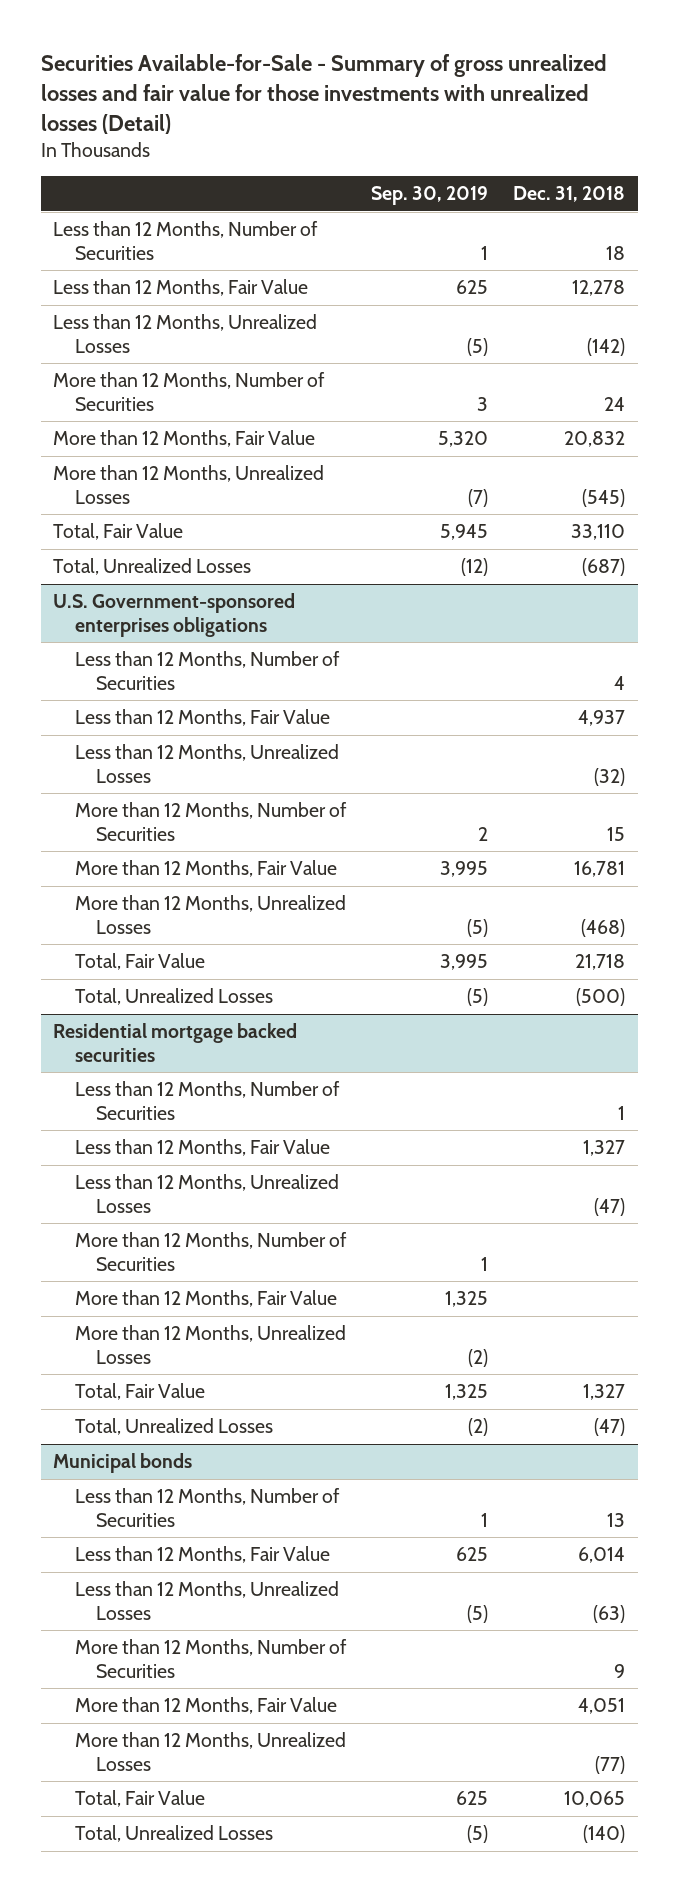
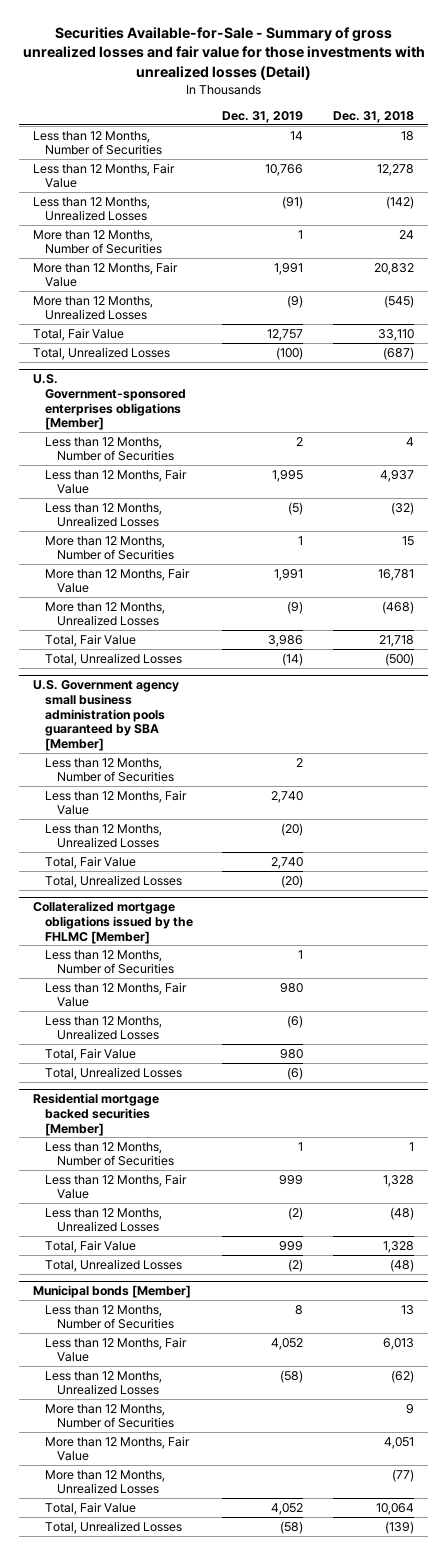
- | Sep. 30, 2019 | Dec. 31, 2018
+ | Dec. 31, 2019 | Dec. 31, 2018
- U.S. Government-sponsored enterprises obligations
+ U.S. Government-sponsored enterprises obligations [Member]
- Residential mortgage backed securities
+ U.S. Government agency small business administration pools guaranteed by SBA [Member]
+ Less than 12 Months, Number of Securities | 2 |
+ Less than 12 Months, Fair Value | 2,740 |
+ Less than 12 Months, Unrealized Losses | (20) |
+ Total, Fair Value | 2,740 |
+ Total, Unrealized Losses | (20) |
+ Collateralized mortgage obligations issued by the FHLMC [Member]
+ Less than 12 Months, Number of Securities | 1 |
+ Less than 12 Months, Fair Value | 980 |
+ Less than 12 Months, Unrealized Losses | (6) |
+ Total, Fair Value | 980 |
+ Total, Unrealized Losses | (6) |
+ Residential mortgage backed securities [Member]
- Less than 12 Months, Fair Value | | 1,327
- Less than 12 Months, Unrealized Losses | | (47)
- More than 12 Months, Number of Securities | 1 |
- More than 12 Months, Fair Value | 1,325 |
- More than 12 Months, Unrealized Losses | (2) |
- Total, Fair Value | 1,325 | 1,327
- Total, Unrealized Losses | (2) | (47)
- Municipal bonds
+ Less than 12 Months, Fair Value | 999 | 1,328
+ Less than 12 Months, Unrealized Losses | (2) | (48)
+ Total, Fair Value | 999 | 1,328
+ Total, Unrealized Losses | (2) | (48)
+ Municipal bonds [Member]
- Less than 12 Months, Fair Value | 625 | 6,014
- Less than 12 Months, Unrealized Losses | (5) | (63)
+ Less than 12 Months, Fair Value | 4,052 | 6,013
+ Less than 12 Months, Unrealized Losses | (58) | (62)
- Total, Fair Value | 625 | 10,065
- Total, Unrealized Losses | (5) | (140)
+ Total, Fair Value | 4,052 | 10,064
+ Total, Unrealized Losses | (58) | (139)

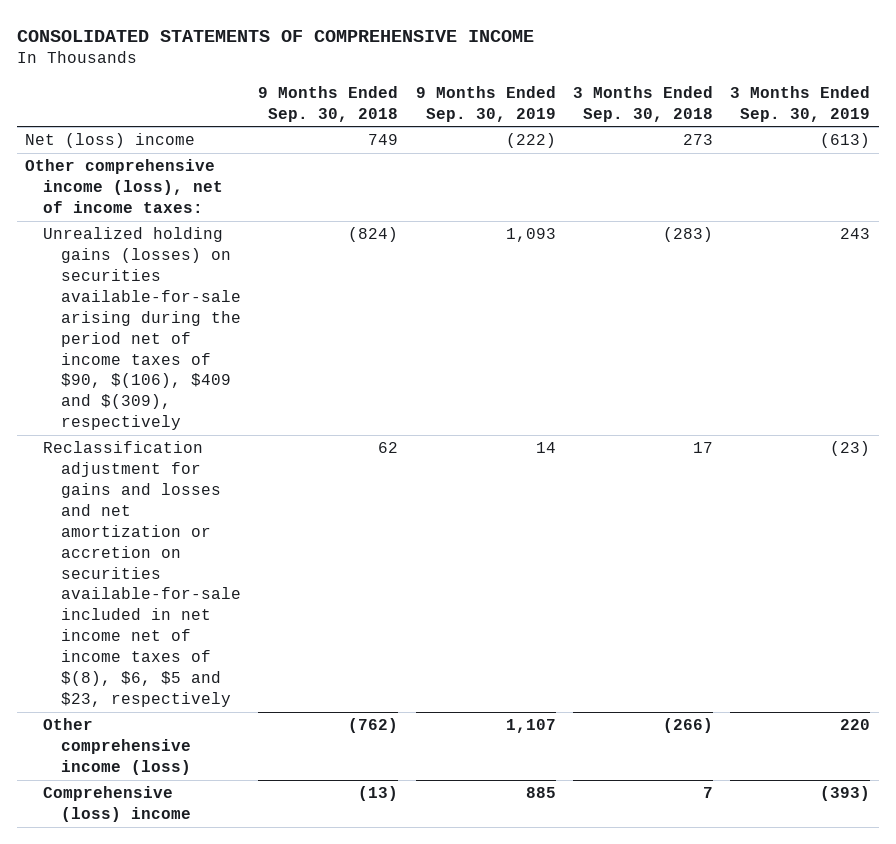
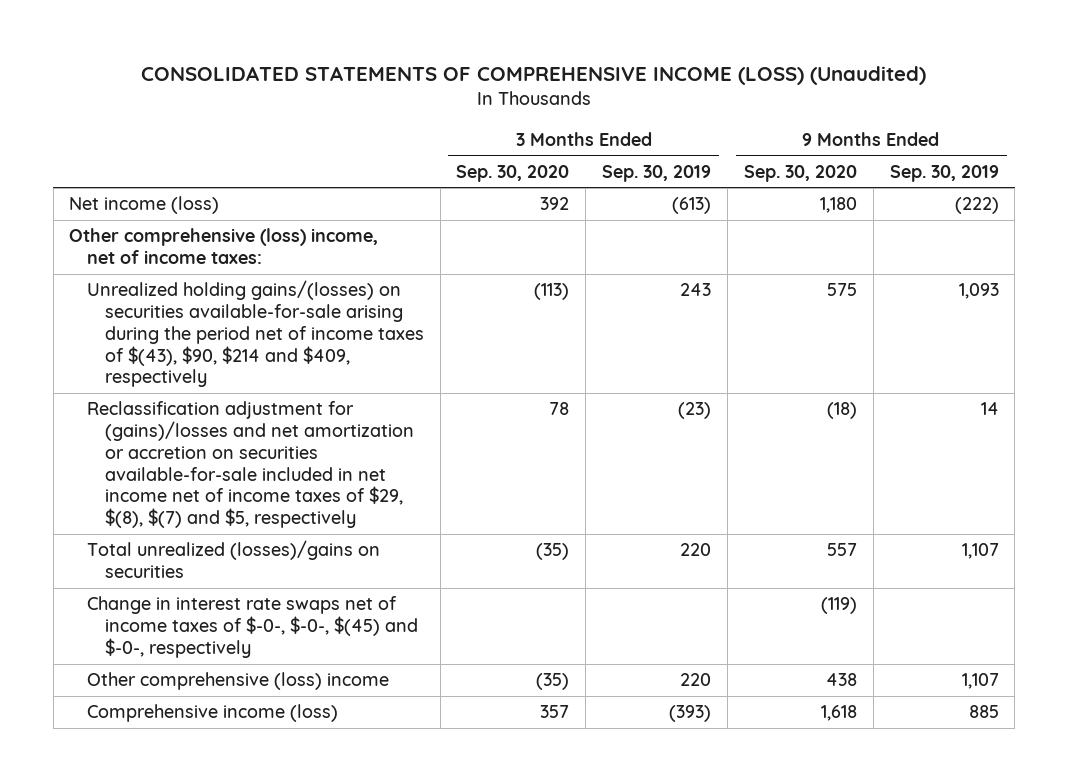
- CONSOLIDATED STATEMENTS OF COMPREHENSIVE INCOME
+ CONSOLIDATED STATEMENTS OF COMPREHENSIVE INCOME (LOSS) (Unaudited)
- | 9 Months Ended Sep. 30, 2018 | 9 Months Ended Sep. 30, 2019 | 3 Months Ended Sep. 30, 2018 | 3 Months Ended Sep. 30, 2019
+ | 3 Months Ended Sep. 30, 2020 | 3 Months Ended Sep. 30, 2019 | 9 Months Ended Sep. 30, 2020 | 9 Months Ended Sep. 30, 2019
- Net (loss) income | 749 | (222) | 273 | (613)
- Other comprehensive income (loss), net of income taxes:
- Unrealized holding gains (losses) on securities available-for-sale arising during the period net of income taxes of $90, $(106), $409 and $(309), respectively | (824) | 1,093 | (283) | 243
- Reclassification adjustment for gains and losses and net amortization or accretion on securities available-for-sale included in net income net of income taxes of $(8), $6, $5 and $23, respectively | 62 | 14 | 17 | (23)
- Other comprehensive income (loss) | (762) | 1,107 | (266) | 220
- Comprehensive (loss) income | (13) | 885 | 7 | (393)
+ Net income (loss) | 392 | (613) | 1,180 | (222)
+ Other comprehensive (loss) income, net of income taxes:
+ Unrealized holding gains/(losses) on securities available-for-sale arising during the period net of income taxes of $(43), $90, $214 and $409, respectively | (113) | 243 | 575 | 1,093
+ Reclassification adjustment for (gains)/losses and net amortization or accretion on securities available-for-sale included in net income net of income taxes of $29, $(8), $(7) and $5, respectively | 78 | (23) | (18) | 14
+ Total unrealized (losses)/gains on securities | (35) | 220 | 557 | 1,107
+ Change in interest rate swaps net of income taxes of $-0-, $-0-, $(45) and $-0-, respectively | | | (119) |
+ Other comprehensive (loss) income | (35) | 220 | 438 | 1,107
+ Comprehensive income (loss) | 357 | (393) | 1,618 | 885

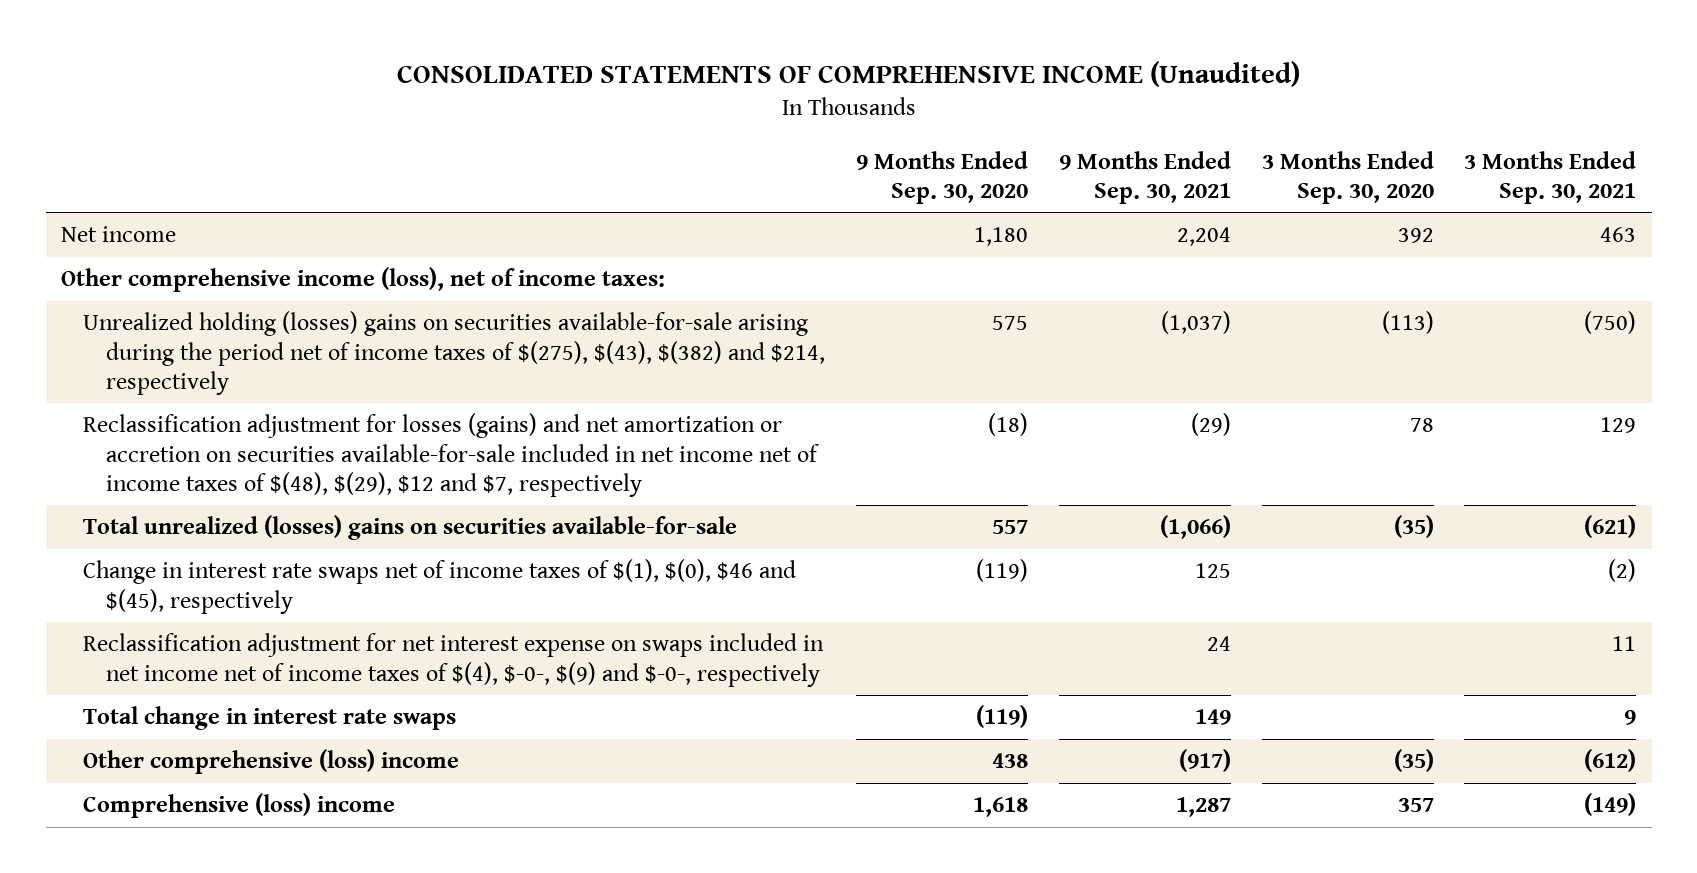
- CONSOLIDATED STATEMENTS OF COMPREHENSIVE INCOME (LOSS) (Unaudited)
+ CONSOLIDATED STATEMENTS OF COMPREHENSIVE INCOME (Unaudited)
- | 3 Months Ended Sep. 30, 2020 | 3 Months Ended Sep. 30, 2019 | 9 Months Ended Sep. 30, 2020 | 9 Months Ended Sep. 30, 2019
+ | 9 Months Ended Sep. 30, 2020 | 9 Months Ended Sep. 30, 2021 | 3 Months Ended Sep. 30, 2020 | 3 Months Ended Sep. 30, 2021
- Net income (loss) | 392 | (613) | 1,180 | (222)
- Other comprehensive (loss) income, net of income taxes:
- Unrealized holding gains/(losses) on securities available-for-sale arising during the period net of income taxes of $(43), $90, $214 and $409, respectively | (113) | 243 | 575 | 1,093
- Reclassification adjustment for (gains)/losses and net amortization or accretion on securities available-for-sale included in net income net of income taxes of $29, $(8), $(7) and $5, respectively | 78 | (23) | (18) | 14
- Total unrealized (losses)/gains on securities | (35) | 220 | 557 | 1,107
- Change in interest rate swaps net of income taxes of $-0-, $-0-, $(45) and $-0-, respectively | | | (119) |
+ Net income | 1,180 | 2,204 | 392 | 463
+ Other comprehensive income (loss), net of income taxes:
+ Unrealized holding (losses) gains on securities available-for-sale arising during the period net of income taxes of $(275), $(43), $(382) and $214, respectively | 575 | (1,037) | (113) | (750)
+ Reclassification adjustment for losses (gains) and net amortization or accretion on securities available-for-sale included in net income net of income taxes of $(48), $(29), $12 and $7, respectively | (18) | (29) | 78 | 129
+ Total unrealized (losses) gains on securities available-for-sale | 557 | (1,066) | (35) | (621)
+ Change in interest rate swaps net of income taxes of $(1), $(0), $46 and $(45), respectively | (119) | 125 | | (2)
+ Reclassification adjustment for net interest expense on swaps included in net income net of income taxes of $(4), $-0-, $(9) and $-0-, respectively | | 24 | | 11
+ Total change in interest rate swaps | (119) | 149 | | 9
- Comprehensive income (loss) | 357 | (393) | 1,618 | 885
+ Comprehensive (loss) income | 1,618 | 1,287 | 357 | (149)

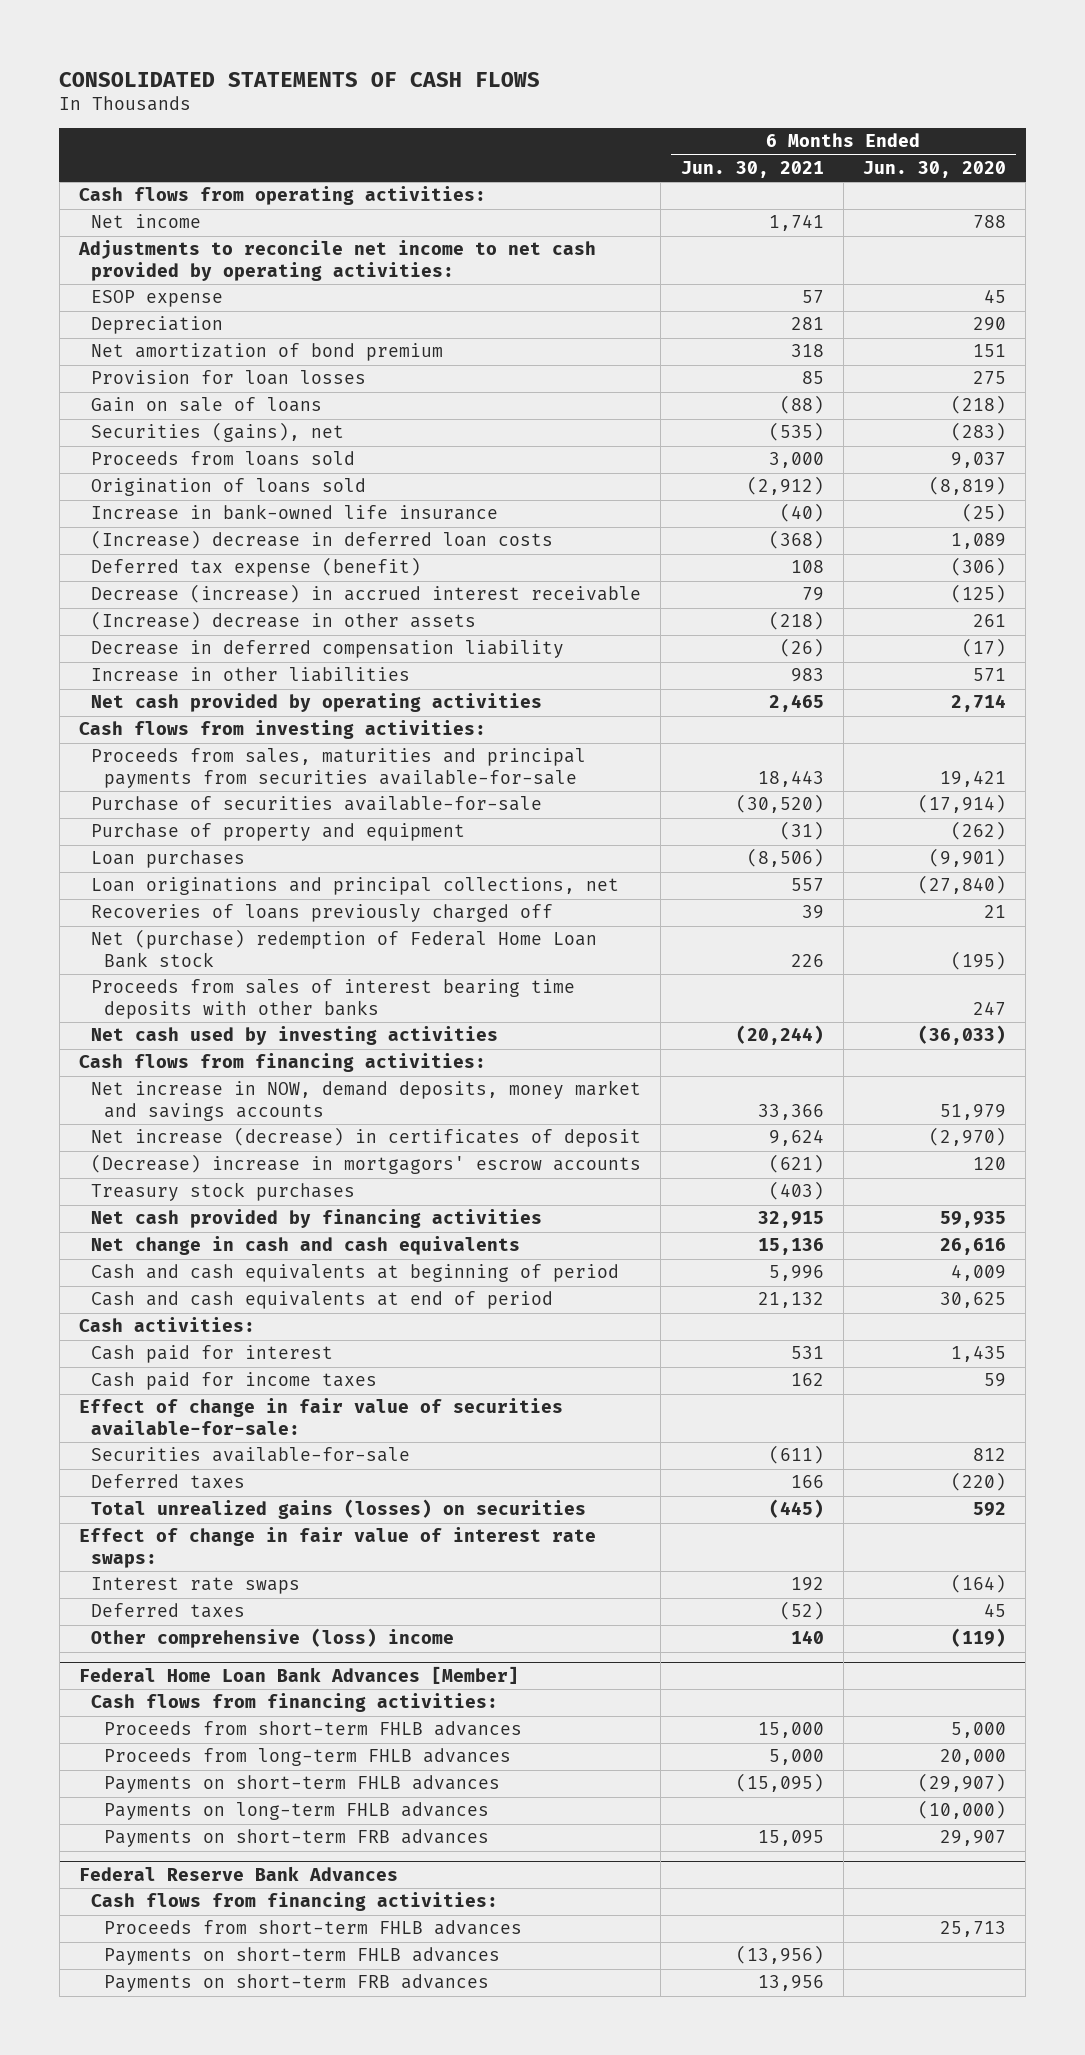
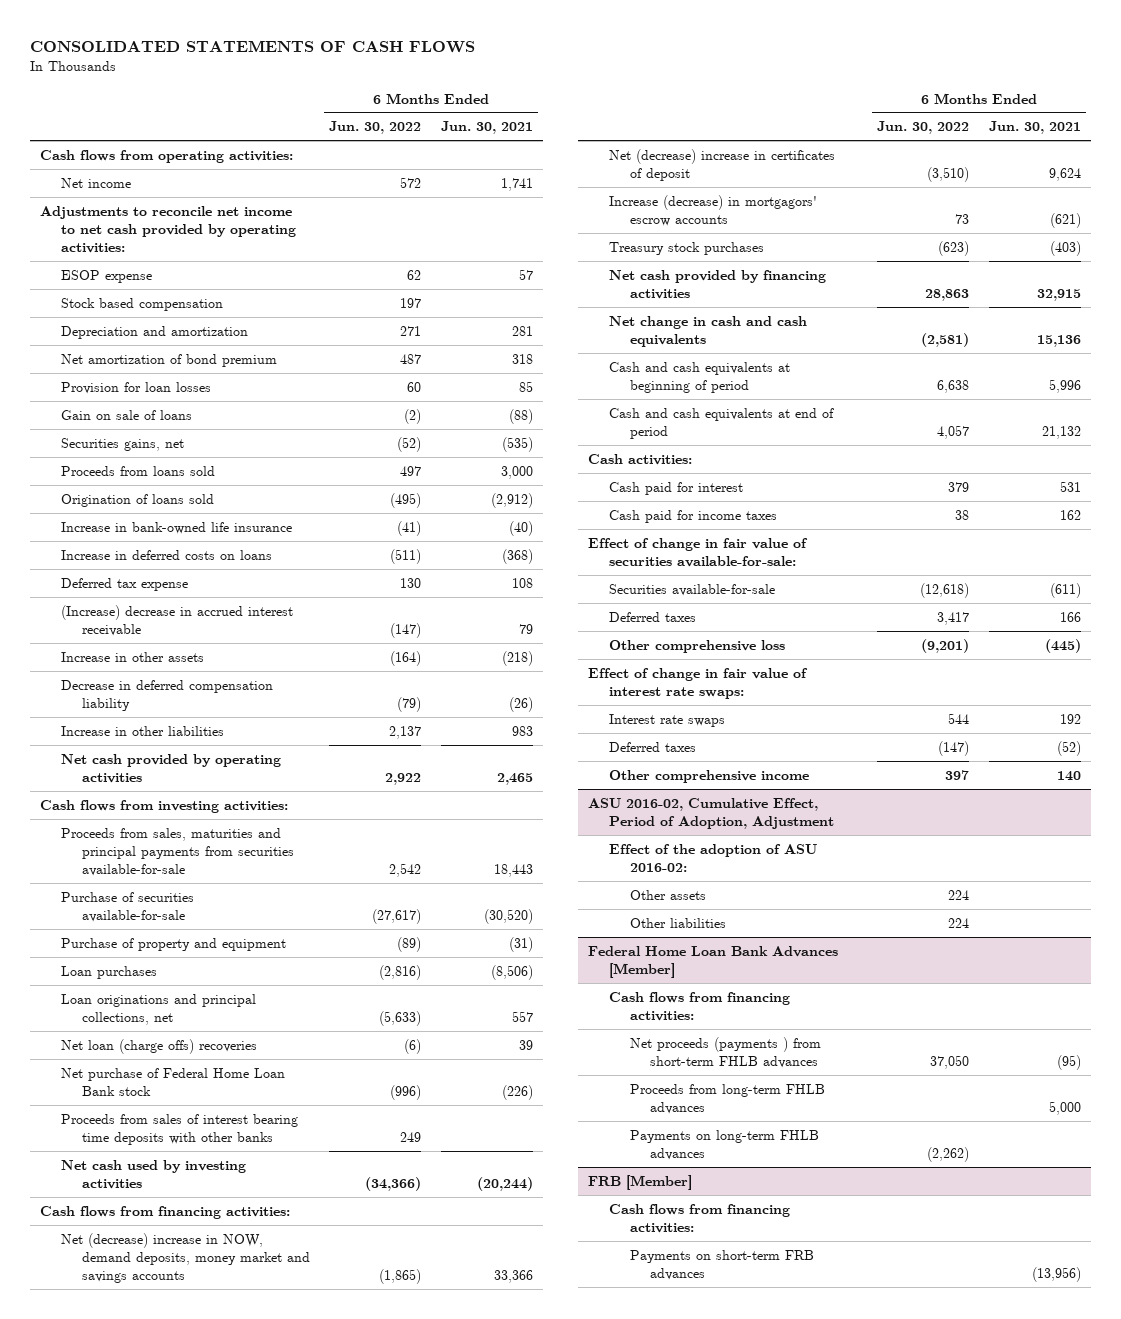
- | 6 Months Ended Jun. 30, 2021 | 6 Months Ended Jun. 30, 2020
+ | 6 Months Ended Jun. 30, 2022 | 6 Months Ended Jun. 30, 2021
- Depreciation | 281 | 290
+ Stock based compensation | 197 |
+ Depreciation and amortization | 271 | 281
- Securities (gains), net | (535) | (283)
+ Securities gains, net | (52) | (535)
- (Increase) decrease in deferred loan costs | (368) | 1,089
- Deferred tax expense (benefit) | 108 | (306)
- Decrease (increase) in accrued interest receivable | 79 | (125)
- (Increase) decrease in other assets | (218) | 261
+ Increase in deferred costs on loans | (511) | (368)
+ Deferred tax expense | 130 | 108
+ (Increase) decrease in accrued interest receivable | (147) | 79
+ Increase in other assets | (164) | (218)
- Recoveries of loans previously charged off | 39 | 21
- Net (purchase) redemption of Federal Home Loan Bank stock | 226 | (195)
+ Net loan (charge offs) recoveries | (6) | 39
+ Net purchase of Federal Home Loan Bank stock | (996) | (226)
- Net increase in NOW, demand deposits, money market and savings accounts | 33,366 | 51,979
- Net increase (decrease) in certificates of deposit | 9,624 | (2,970)
- (Decrease) increase in mortgagors' escrow accounts | (621) | 120
+ Net (decrease) increase in NOW, demand deposits, money market and savings accounts | (1,865) | 33,366
+ Net (decrease) increase in certificates of deposit | (3,510) | 9,624
+ Increase (decrease) in mortgagors' escrow accounts | 73 | (621)
- Total unrealized gains (losses) on securities | (445) | 592
+ Other comprehensive loss | (9,201) | (445)
- Other comprehensive (loss) income | 140 | (119)
+ Other comprehensive income | 397 | 140
+ ASU 2016-02, Cumulative Effect, Period of Adoption, Adjustment
+ Effect of the adoption of ASU 2016-02:
+ Other assets | 224 |
+ Other liabilities | 224 |
@ Federal Home Loan Bank Advances [Member]
- Proceeds from short-term FHLB advances | 15,000 | 5,000
+ Net proceeds (payments ) from short-term FHLB advances | 37,050 | (95)
- Payments on short-term FHLB advances | (15,095) | (29,907)
- Payments on short-term FRB advances | 15,095 | 29,907
- Federal Reserve Bank Advances
+ FRB [Member]
- Proceeds from short-term FHLB advances | | 25,713
- Payments on short-term FHLB advances | (13,956) |
- Payments on short-term FRB advances | 13,956 |
+ Payments on short-term FRB advances | | (13,956)

